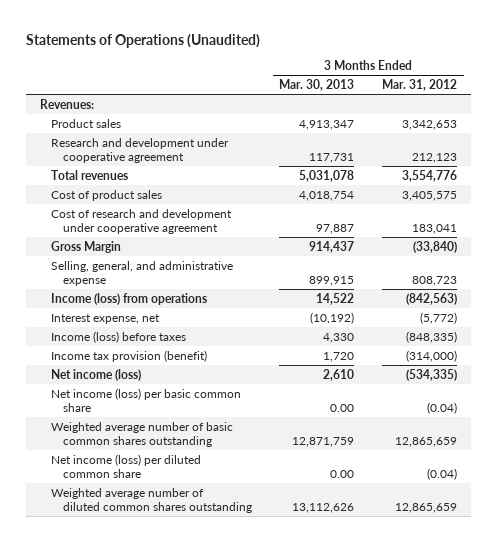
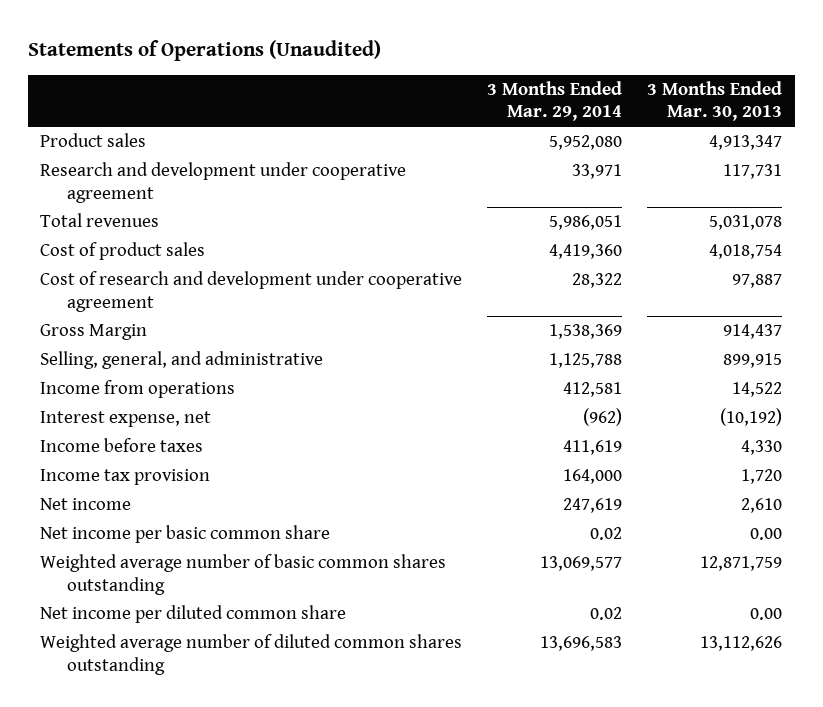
- | 3 Months Ended Mar. 30, 2013 | 3 Months Ended Mar. 31, 2012
+ | 3 Months Ended Mar. 29, 2014 | 3 Months Ended Mar. 30, 2013
- Revenues:
- Selling, general, and administrative expense | 899,915 | 808,723
- Income (loss) from operations | 14,522 | (842,563)
+ Selling, general, and administrative | 1,125,788 | 899,915
+ Income from operations | 412,581 | 14,522
- Income (loss) before taxes | 4,330 | (848,335)
- Income tax provision (benefit) | 1,720 | (314,000)
- Net income (loss) | 2,610 | (534,335)
- Net income (loss) per basic common share | 0.00 | (0.04)
+ Income before taxes | 411,619 | 4,330
+ Income tax provision | 164,000 | 1,720
+ Net income | 247,619 | 2,610
+ Net income per basic common share | 0.02 | 0.00
- Net income (loss) per diluted common share | 0.00 | (0.04)
+ Net income per diluted common share | 0.02 | 0.00

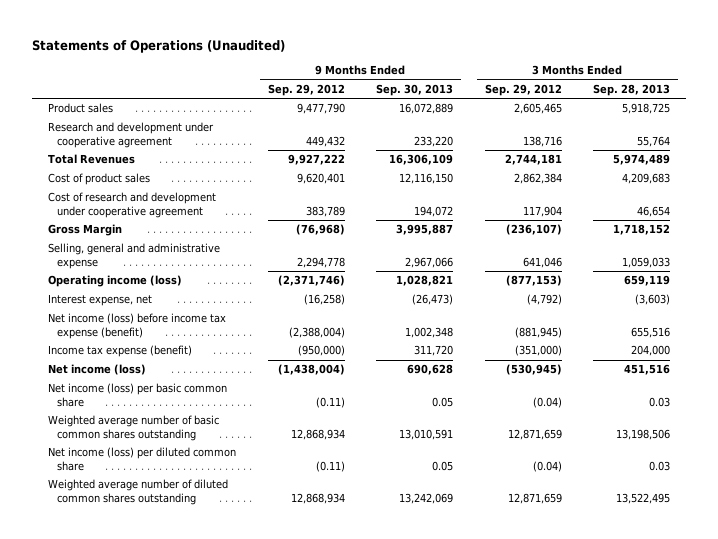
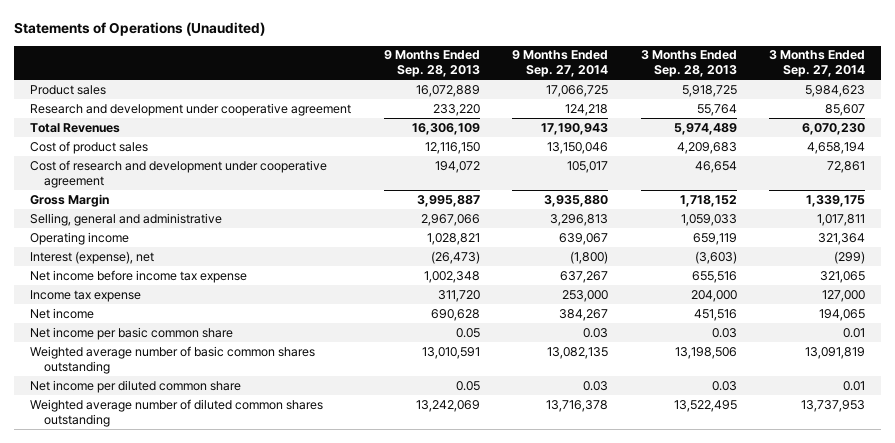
- | 9 Months Ended Sep. 29, 2012 | 9 Months Ended Sep. 30, 2013 | 3 Months Ended Sep. 29, 2012 | 3 Months Ended Sep. 28, 2013
+ | 9 Months Ended Sep. 28, 2013 | 9 Months Ended Sep. 27, 2014 | 3 Months Ended Sep. 28, 2013 | 3 Months Ended Sep. 27, 2014
- Selling, general and administrative expense | 2,294,778 | 2,967,066 | 641,046 | 1,059,033
- Operating income (loss) | (2,371,746) | 1,028,821 | (877,153) | 659,119
- Interest expense, net | (16,258) | (26,473) | (4,792) | (3,603)
- Net income (loss) before income tax expense (benefit) | (2,388,004) | 1,002,348 | (881,945) | 655,516
- Income tax expense (benefit) | (950,000) | 311,720 | (351,000) | 204,000
- Net income (loss) | (1,438,004) | 690,628 | (530,945) | 451,516
- Net income (loss) per basic common share | (0.11) | 0.05 | (0.04) | 0.03
+ Selling, general and administrative | 2,967,066 | 3,296,813 | 1,059,033 | 1,017,811
+ Operating income | 1,028,821 | 639,067 | 659,119 | 321,364
+ Interest (expense), net | (26,473) | (1,800) | (3,603) | (299)
+ Net income before income tax expense | 1,002,348 | 637,267 | 655,516 | 321,065
+ Income tax expense | 311,720 | 253,000 | 204,000 | 127,000
+ Net income | 690,628 | 384,267 | 451,516 | 194,065
+ Net income per basic common share | 0.05 | 0.03 | 0.03 | 0.01
- Net income (loss) per diluted common share | (0.11) | 0.05 | (0.04) | 0.03
+ Net income per diluted common share | 0.05 | 0.03 | 0.03 | 0.01

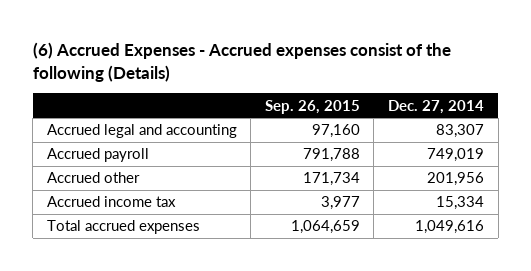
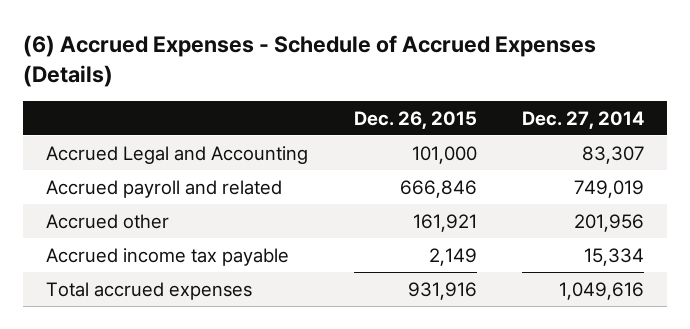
- (6) Accrued Expenses - Accrued expenses consist of the following (Details)
+ (6) Accrued Expenses - Schedule of Accrued Expenses (Details)
- | Sep. 26, 2015 | Dec. 27, 2014
+ | Dec. 26, 2015 | Dec. 27, 2014
- Accrued legal and accounting | 97,160 | 83,307
- Accrued payroll | 791,788 | 749,019
+ Accrued Legal and Accounting | 101,000 | 83,307
+ Accrued payroll and related | 666,846 | 749,019
- Accrued income tax | 3,977 | 15,334
+ Accrued income tax payable | 2,149 | 15,334

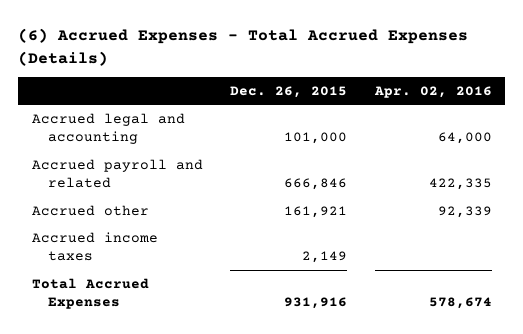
- (6) Accrued Expenses - Schedule of Accrued Expenses (Details)
+ (6) Accrued Expenses - Total Accrued Expenses (Details)
- | Dec. 26, 2015 | Dec. 27, 2014
+ | Dec. 26, 2015 | Apr. 02, 2016
- Accrued Legal and Accounting | 101,000 | 83,307
+ Accrued legal and accounting | 101,000 | 64,000
- Accrued income tax payable | 2,149 | 15,334
- Total accrued expenses | 931,916 | 1,049,616
+ Accrued income taxes | 2,149 |
+ Total Accrued Expenses | 931,916 | 578,674

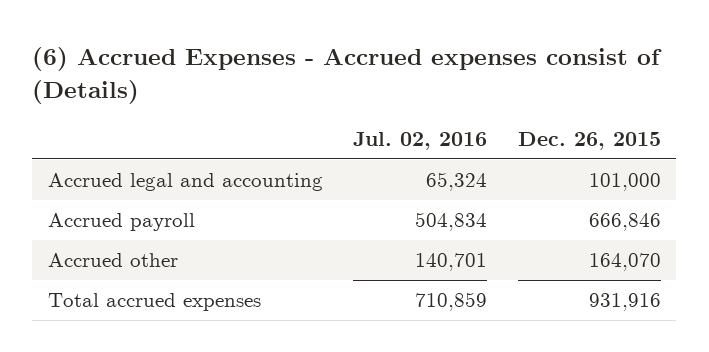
- (6) Accrued Expenses - Total Accrued Expenses (Details)
+ (6) Accrued Expenses - Accrued expenses consist of (Details)
- | Dec. 26, 2015 | Apr. 02, 2016
+ | Jul. 02, 2016 | Dec. 26, 2015
- Accrued payroll and related | 666,846 | 422,335
- Accrued other | 161,921 | 92,339
- Accrued income taxes | 2,149 |
- Total Accrued Expenses | 931,916 | 578,674
+ Accrued payroll | 504,834 | 666,846
+ Accrued other | 140,701 | 164,070
+ Total accrued expenses | 710,859 | 931,916

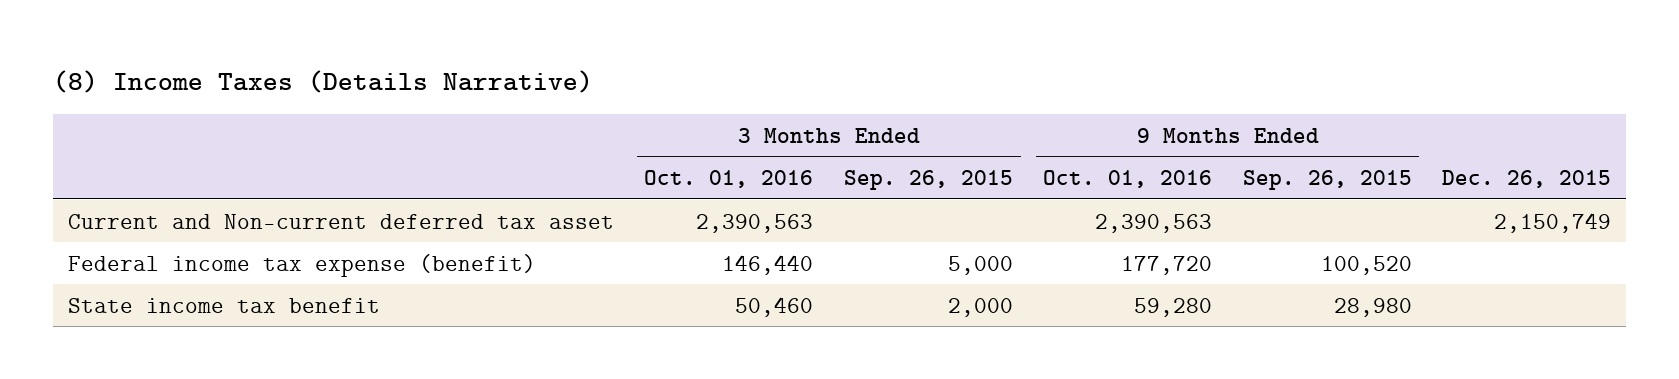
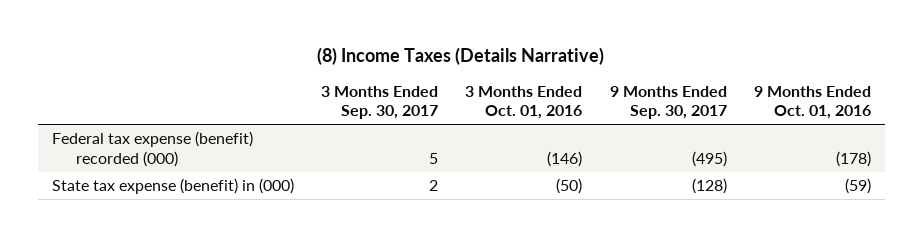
- | 3 Months Ended Oct. 01, 2016 | 3 Months Ended Sep. 26, 2015 | 9 Months Ended Oct. 01, 2016 | 9 Months Ended Sep. 26, 2015 | Dec. 26, 2015
+ | 3 Months Ended Sep. 30, 2017 | 3 Months Ended Oct. 01, 2016 | 9 Months Ended Sep. 30, 2017 | 9 Months Ended Oct. 01, 2016
- Current and Non-current deferred tax asset | 2,390,563 | | 2,390,563 | | 2,150,749
- Federal income tax expense (benefit) | 146,440 | 5,000 | 177,720 | 100,520 |
- State income tax benefit | 50,460 | 2,000 | 59,280 | 28,980 |
+ Federal tax expense (benefit) recorded (000) | 5 | (146) | (495) | (178)
+ State tax expense (benefit) in (000) | 2 | (50) | (128) | (59)

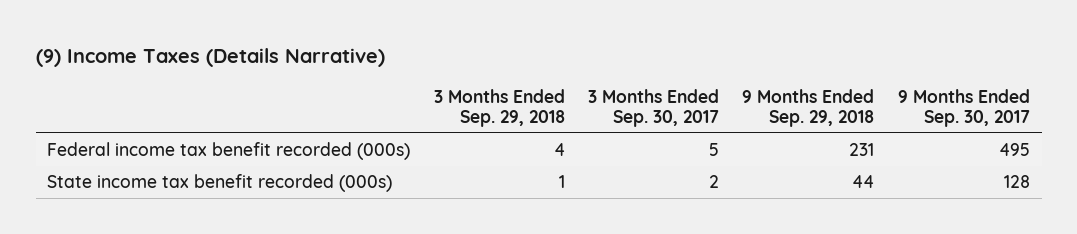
- (8) Income Taxes (Details Narrative)
+ (9) Income Taxes (Details Narrative)
- | 3 Months Ended Sep. 30, 2017 | 3 Months Ended Oct. 01, 2016 | 9 Months Ended Sep. 30, 2017 | 9 Months Ended Oct. 01, 2016
+ | 3 Months Ended Sep. 29, 2018 | 3 Months Ended Sep. 30, 2017 | 9 Months Ended Sep. 29, 2018 | 9 Months Ended Sep. 30, 2017
- Federal tax expense (benefit) recorded (000) | 5 | (146) | (495) | (178)
- State tax expense (benefit) in (000) | 2 | (50) | (128) | (59)
+ Federal income tax benefit recorded (000s) | 4 | 5 | 231 | 495
+ State income tax benefit recorded (000s) | 1 | 2 | 44 | 128

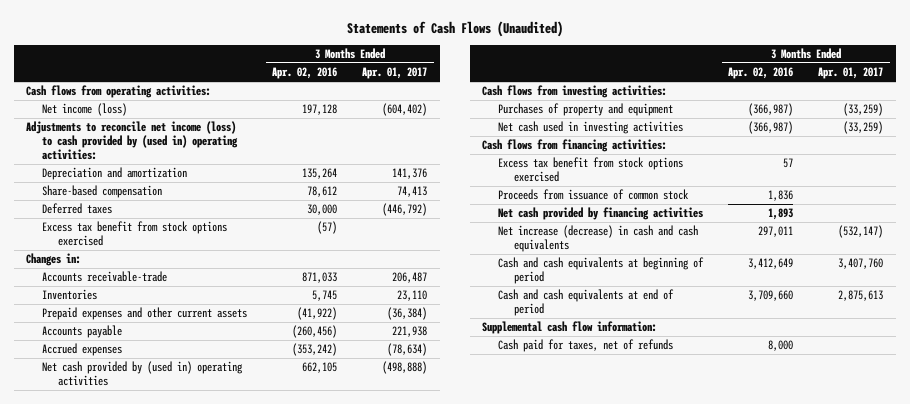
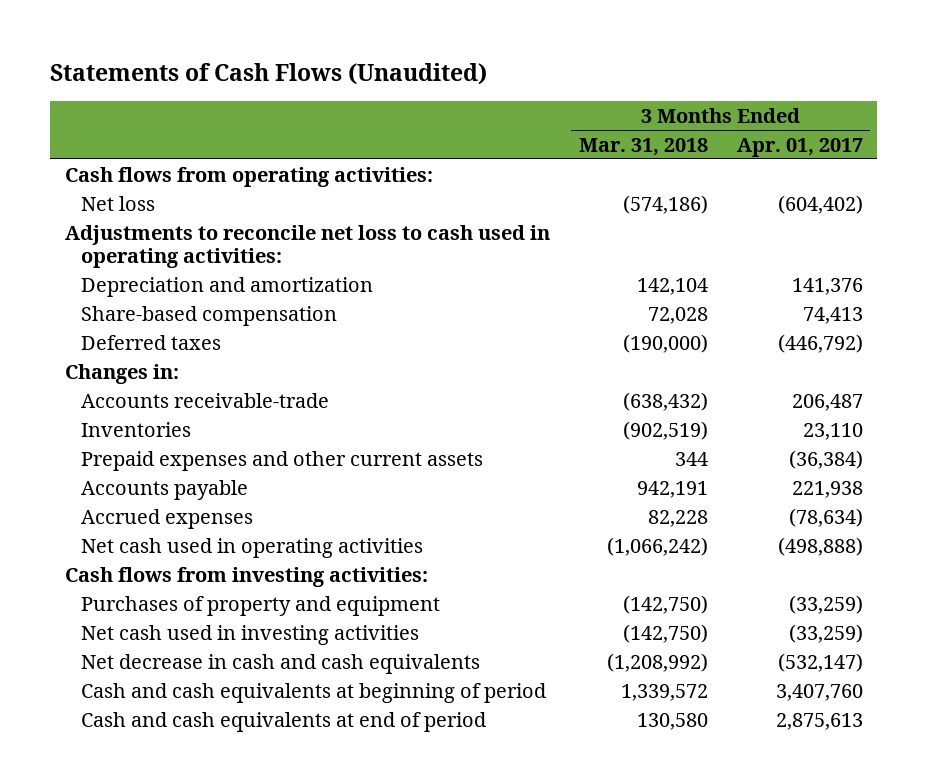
- | 3 Months Ended Apr. 02, 2016 | 3 Months Ended Apr. 01, 2017
+ | 3 Months Ended Mar. 31, 2018 | 3 Months Ended Apr. 01, 2017
- Net income (loss) | 197,128 | (604,402)
- Adjustments to reconcile net income (loss) to cash provided by (used in) operating activities:
+ Net loss | (574,186) | (604,402)
+ Adjustments to reconcile net loss to cash used in operating activities:
- Excess tax benefit from stock options exercised | (57) |
- Net cash provided by (used in) operating activities | 662,105 | (498,888)
+ Net cash used in operating activities | (1,066,242) | (498,888)
- Cash flows from financing activities:
- Excess tax benefit from stock options exercised | 57 |
- Proceeds from issuance of common stock | 1,836 |
- Net cash provided by financing activities | 1,893 |
- Net increase (decrease) in cash and cash equivalents | 297,011 | (532,147)
+ Net decrease in cash and cash equivalents | (1,208,992) | (532,147)
- Supplemental cash flow information:
- Cash paid for taxes, net of refunds | 8,000 |

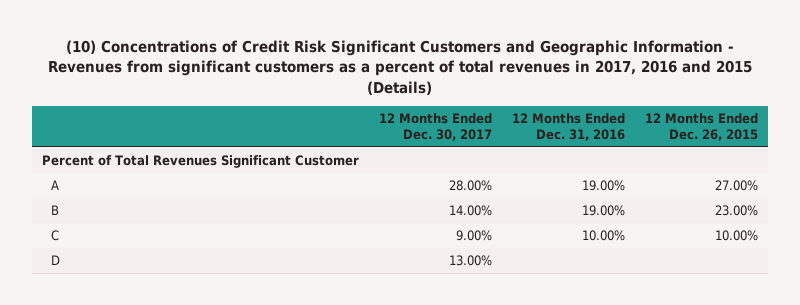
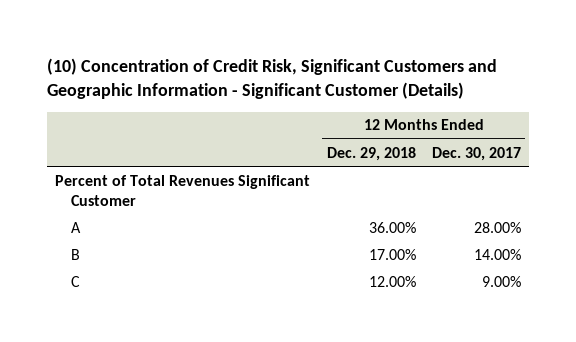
- (10) Concentrations of Credit Risk Significant Customers and Geographic Information - Revenues from significant customers as a percent of total revenues in 2017, 2016 and 2015 (Details)
+ (10) Concentration of Credit Risk, Significant Customers and Geographic Information - Significant Customer (Details)
- | 12 Months Ended Dec. 30, 2017 | 12 Months Ended Dec. 31, 2016 | 12 Months Ended Dec. 26, 2015
+ | 12 Months Ended Dec. 29, 2018 | 12 Months Ended Dec. 30, 2017
- D | 13.00% | |

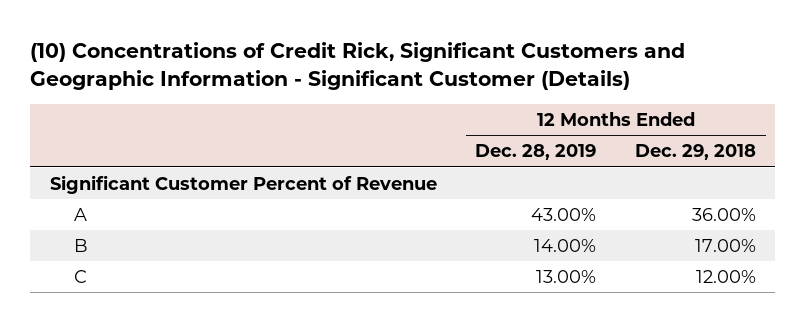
- (10) Concentration of Credit Risk, Significant Customers and Geographic Information - Significant Customer (Details)
+ (10) Concentrations of Credit Rick, Significant Customers and Geographic Information - Significant Customer (Details)
- | 12 Months Ended Dec. 29, 2018 | 12 Months Ended Dec. 30, 2017
+ | 12 Months Ended Dec. 28, 2019 | 12 Months Ended Dec. 29, 2018
- Percent of Total Revenues Significant Customer
+ Significant Customer Percent of Revenue

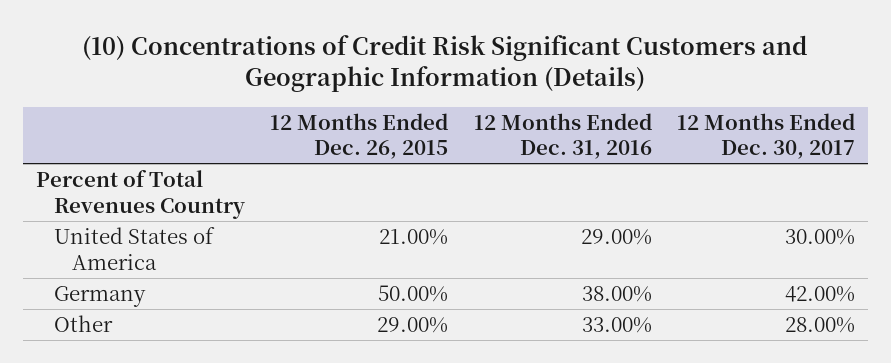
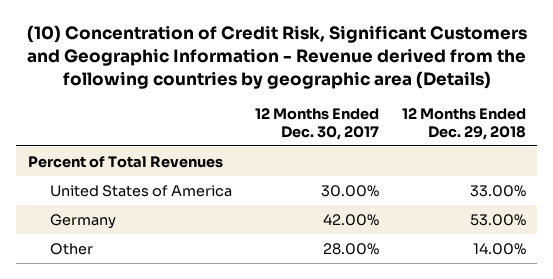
- (10) Concentrations of Credit Risk Significant Customers and Geographic Information (Details)
+ (10) Concentration of Credit Risk, Significant Customers and Geographic Information - Revenue derived from the following countries by geographic area (Details)
- | 12 Months Ended Dec. 26, 2015 | 12 Months Ended Dec. 31, 2016 | 12 Months Ended Dec. 30, 2017
+ | 12 Months Ended Dec. 30, 2017 | 12 Months Ended Dec. 29, 2018
- Percent of Total Revenues Country
+ Percent of Total Revenues

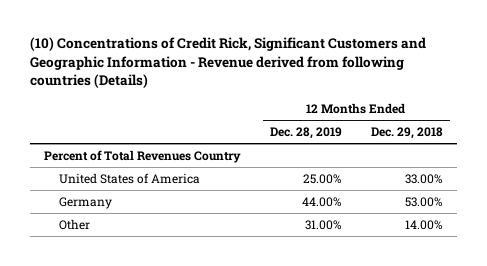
- (10) Concentration of Credit Risk, Significant Customers and Geographic Information - Revenue derived from the following countries by geographic area (Details)
+ (10) Concentrations of Credit Rick, Significant Customers and Geographic Information - Revenue derived from following countries (Details)
- | 12 Months Ended Dec. 30, 2017 | 12 Months Ended Dec. 29, 2018
+ | 12 Months Ended Dec. 28, 2019 | 12 Months Ended Dec. 29, 2018
- Percent of Total Revenues
+ Percent of Total Revenues Country

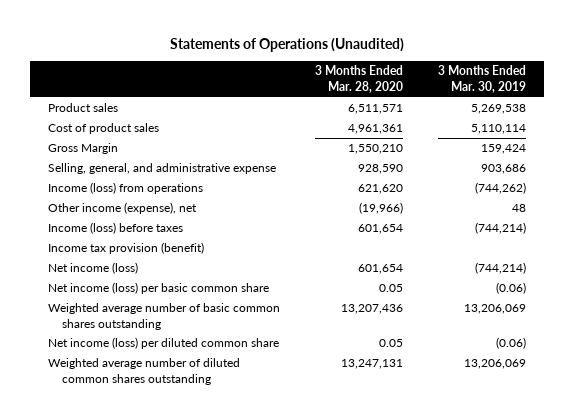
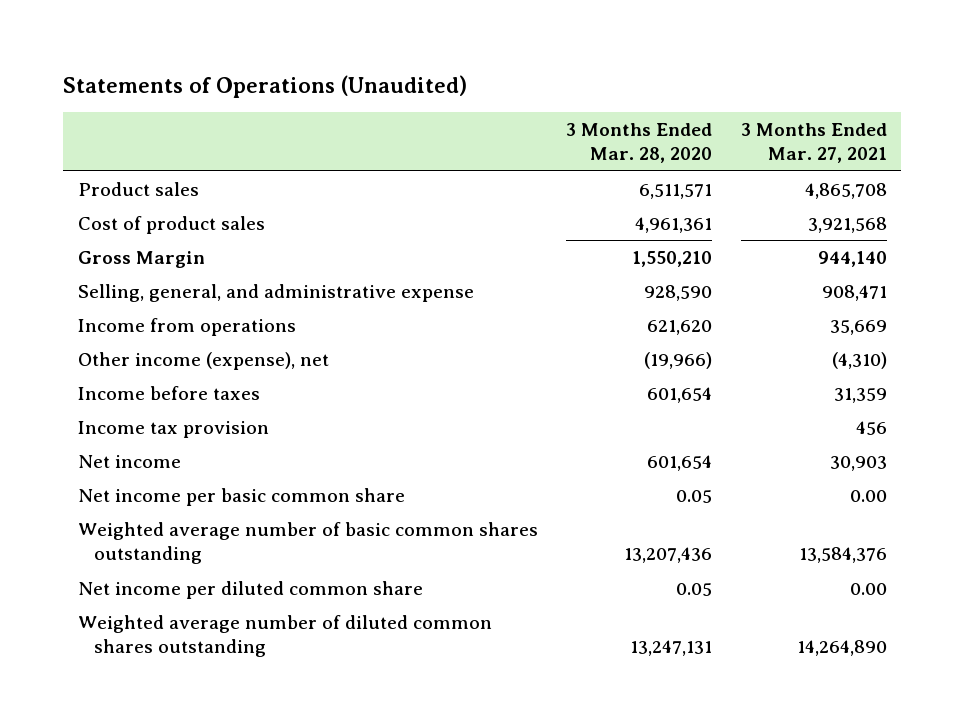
- | 3 Months Ended Mar. 28, 2020 | 3 Months Ended Mar. 30, 2019
+ | 3 Months Ended Mar. 28, 2020 | 3 Months Ended Mar. 27, 2021
- Income (loss) from operations | 621,620 | (744,262)
+ Income from operations | 621,620 | 35,669
- Income (loss) before taxes | 601,654 | (744,214)
- Income tax provision (benefit)
- Net income (loss) | 601,654 | (744,214)
- Net income (loss) per basic common share | 0.05 | (0.06)
+ Income before taxes | 601,654 | 31,359
+ Income tax provision | | 456
+ Net income | 601,654 | 30,903
+ Net income per basic common share | 0.05 | 0.00
- Net income (loss) per diluted common share | 0.05 | (0.06)
+ Net income per diluted common share | 0.05 | 0.00

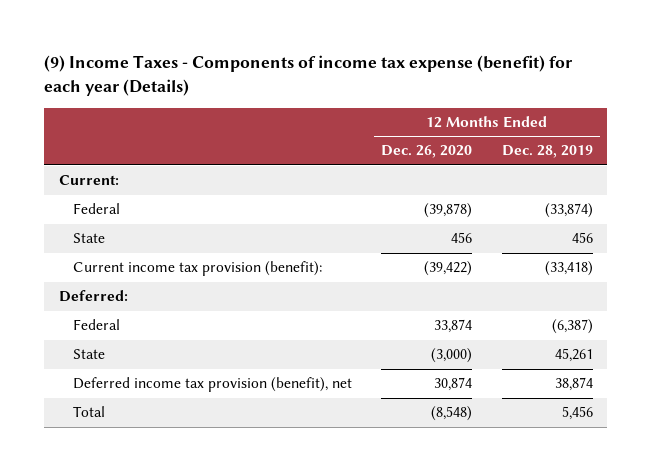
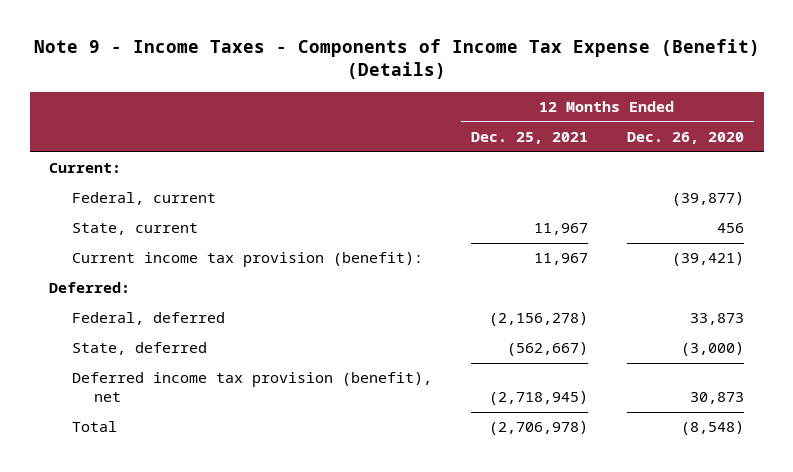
- (9) Income Taxes - Components of income tax expense (benefit) for each year (Details)
+ Note 9 - Income Taxes - Components of Income Tax Expense (Benefit) (Details)
- | 12 Months Ended Dec. 26, 2020 | 12 Months Ended Dec. 28, 2019
+ | 12 Months Ended Dec. 25, 2021 | 12 Months Ended Dec. 26, 2020
- Federal | (39,878) | (33,874)
- State | 456 | 456
- Current income tax provision (benefit): | (39,422) | (33,418)
+ Federal, current | | (39,877)
+ State, current | 11,967 | 456
+ Current income tax provision (benefit): | 11,967 | (39,421)
- Federal | 33,874 | (6,387)
- State | (3,000) | 45,261
- Deferred income tax provision (benefit), net | 30,874 | 38,874
+ Federal, deferred | (2,156,278) | 33,873
+ State, deferred | (562,667) | (3,000)
+ Deferred income tax provision (benefit), net | (2,718,945) | 30,873

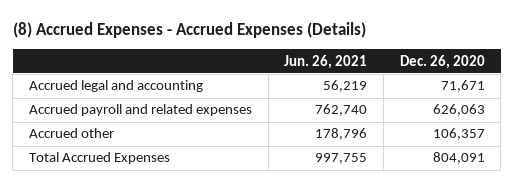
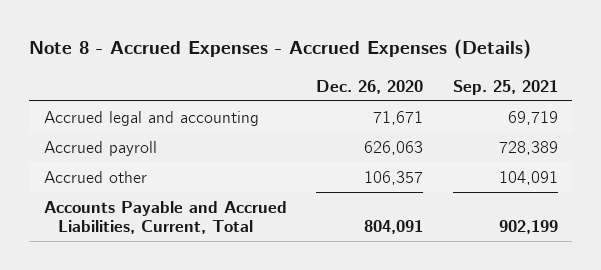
- (8) Accrued Expenses - Accrued Expenses (Details)
+ Note 8 - Accrued Expenses - Accrued Expenses (Details)
- | Jun. 26, 2021 | Dec. 26, 2020
+ | Dec. 26, 2020 | Sep. 25, 2021
- Accrued payroll and related expenses | 762,740 | 626,063
+ Accrued payroll | 626,063 | 728,389
- Total Accrued Expenses | 997,755 | 804,091
+ Accounts Payable and Accrued Liabilities, Current, Total | 804,091 | 902,199

